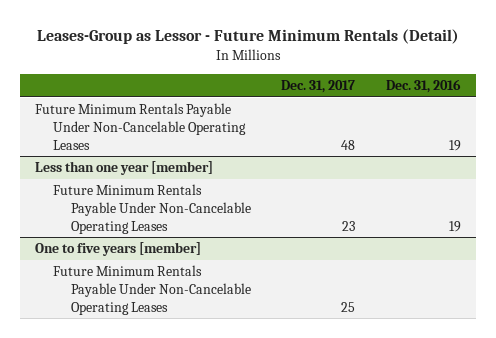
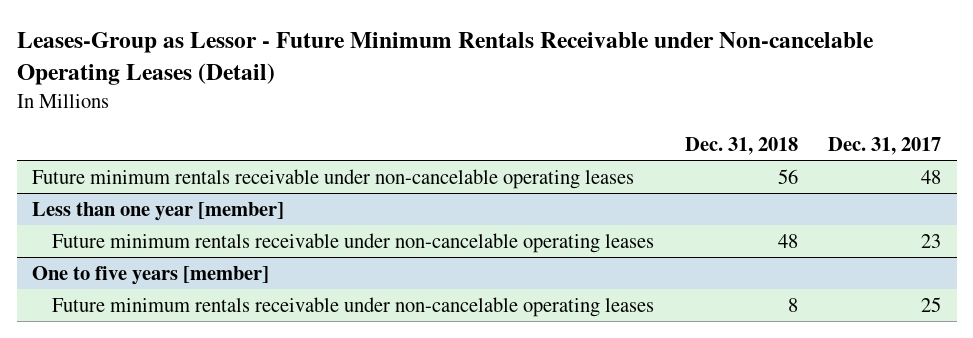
- Leases-Group as Lessor - Future Minimum Rentals (Detail)
+ Leases-Group as Lessor - Future Minimum Rentals Receivable under Non-cancelable Operating Leases (Detail)
- | Dec. 31, 2017 | Dec. 31, 2016
+ | Dec. 31, 2018 | Dec. 31, 2017
- Future Minimum Rentals Payable Under Non-Cancelable Operating Leases | 48 | 19
+ Future minimum rentals receivable under non-cancelable operating leases | 56 | 48
@ Less than one year [member]
- Future Minimum Rentals Payable Under Non-Cancelable Operating Leases | 23 | 19
+ Future minimum rentals receivable under non-cancelable operating leases | 48 | 23
@ One to five years [member]
- Future Minimum Rentals Payable Under Non-Cancelable Operating Leases | 25 |
+ Future minimum rentals receivable under non-cancelable operating leases | 8 | 25

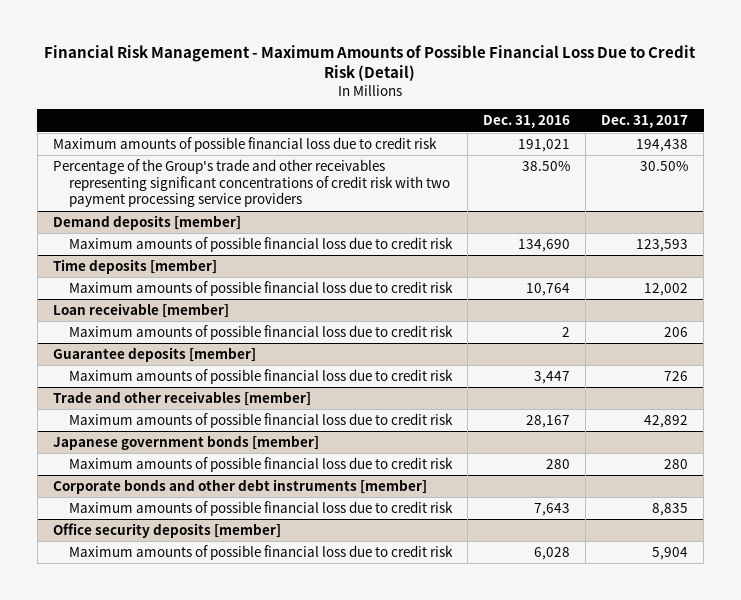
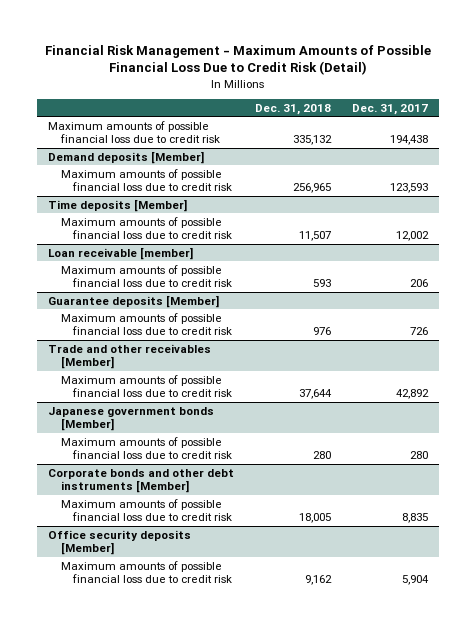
- | Dec. 31, 2016 | Dec. 31, 2017
+ | Dec. 31, 2018 | Dec. 31, 2017
- Percentage of the Group's trade and other receivables representing significant concentrations of credit risk with two payment processing service providers | 38.50% | 30.50%
- Demand deposits [member]
+ Demand deposits [Member]
- Time deposits [member]
+ Time deposits [Member]
- Guarantee deposits [member]
+ Guarantee deposits [Member]
- Trade and other receivables [member]
+ Trade and other receivables [Member]
- Japanese government bonds [member]
+ Japanese government bonds [Member]
- Corporate bonds and other debt instruments [member]
+ Corporate bonds and other debt instruments [Member]
- Office security deposits [member]
+ Office security deposits [Member]

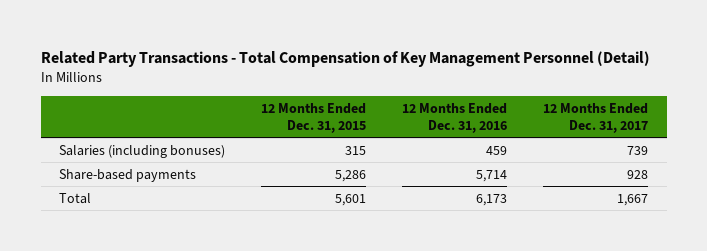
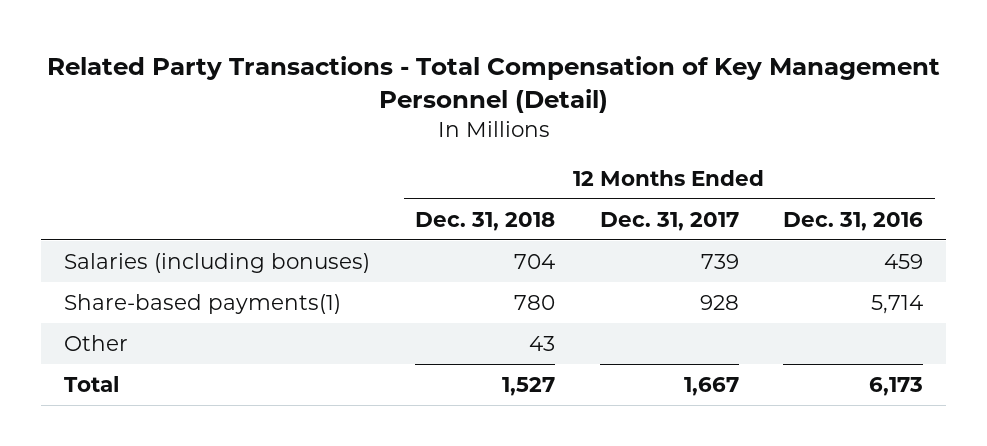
- | 12 Months Ended Dec. 31, 2015 | 12 Months Ended Dec. 31, 2016 | 12 Months Ended Dec. 31, 2017
+ | 12 Months Ended Dec. 31, 2018 | 12 Months Ended Dec. 31, 2017 | 12 Months Ended Dec. 31, 2016
- Share-based payments | 5,286 | 5,714 | 928
+ Share-based payments(1) | 780 | 928 | 5,714
+ Other | 43 | |

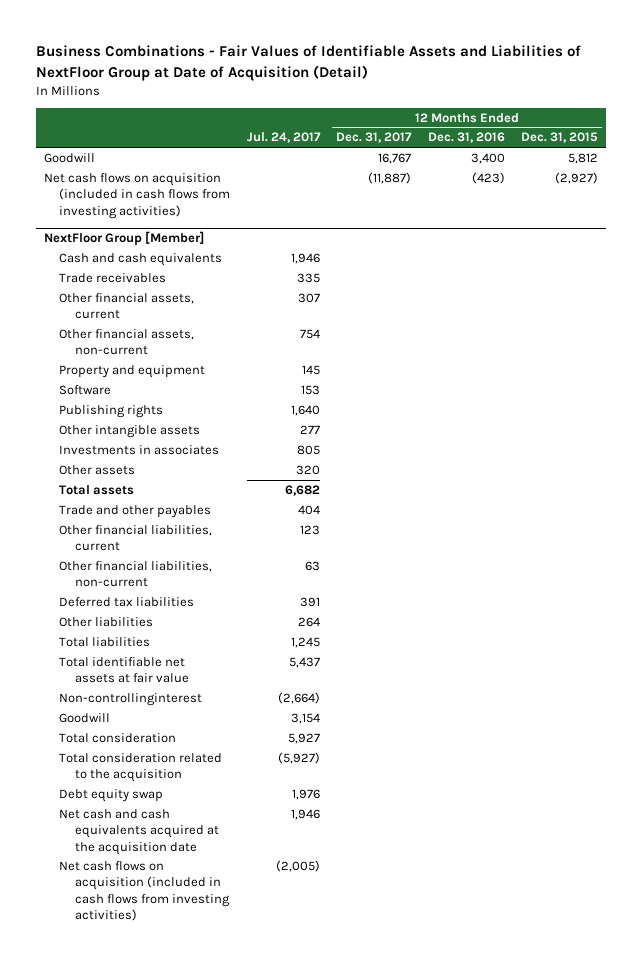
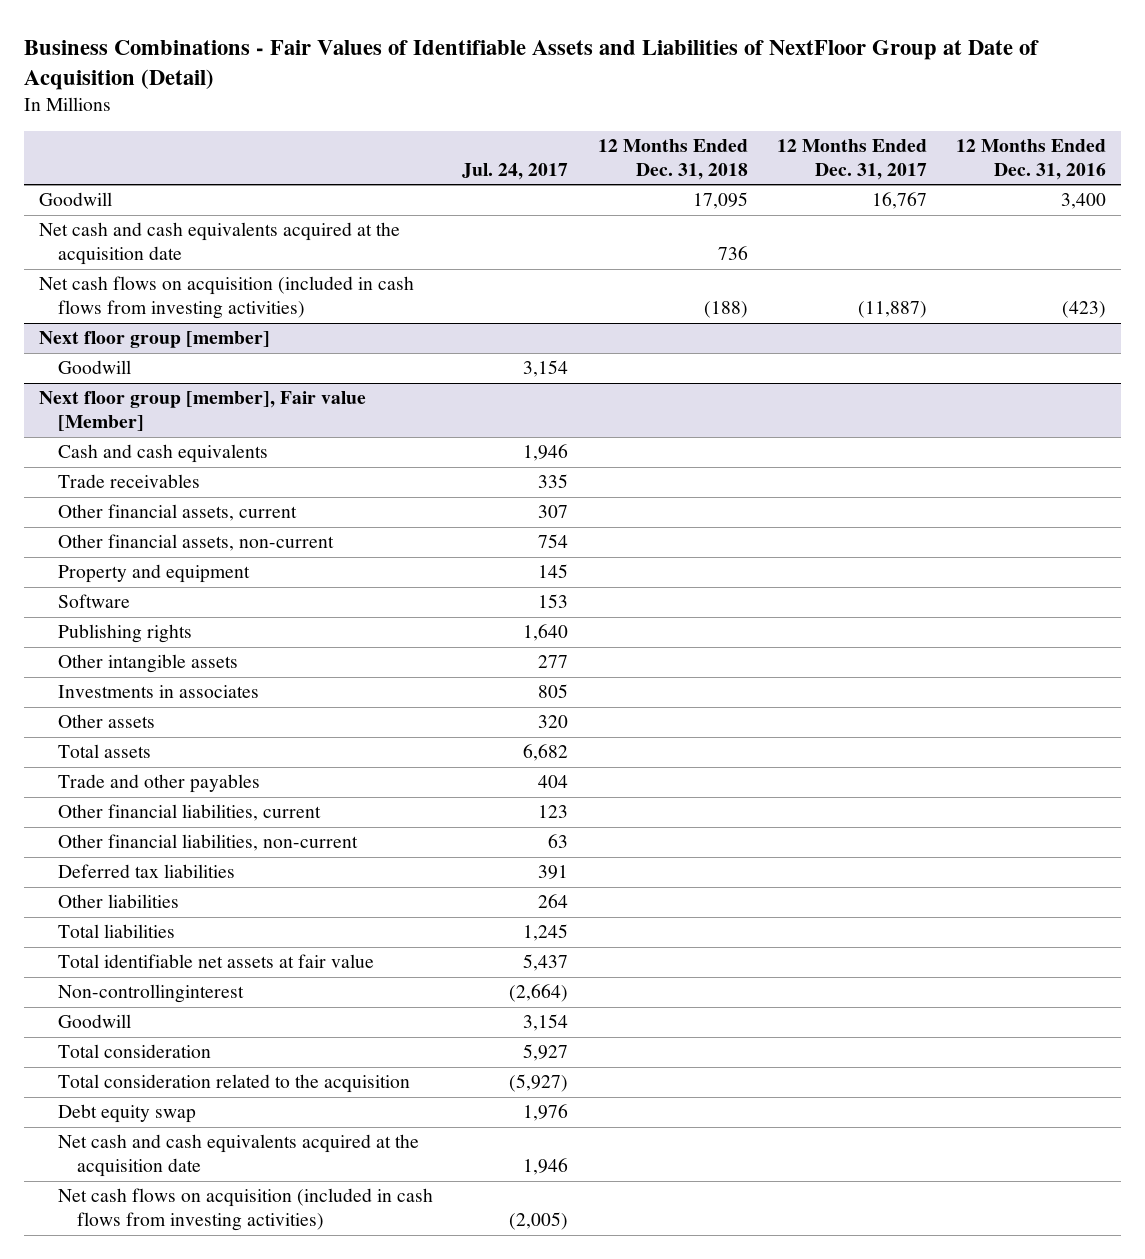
- | Jul. 24, 2017 | 12 Months Ended Dec. 31, 2017 | 12 Months Ended Dec. 31, 2016 | 12 Months Ended Dec. 31, 2015
+ | Jul. 24, 2017 | 12 Months Ended Dec. 31, 2018 | 12 Months Ended Dec. 31, 2017 | 12 Months Ended Dec. 31, 2016
+ Net cash and cash equivalents acquired at the acquisition date | | 736 | |
- NextFloor Group [Member]
+ Next floor group [member]
+ Goodwill | 3,154 | | |
+ Next floor group [member], Fair value [Member]

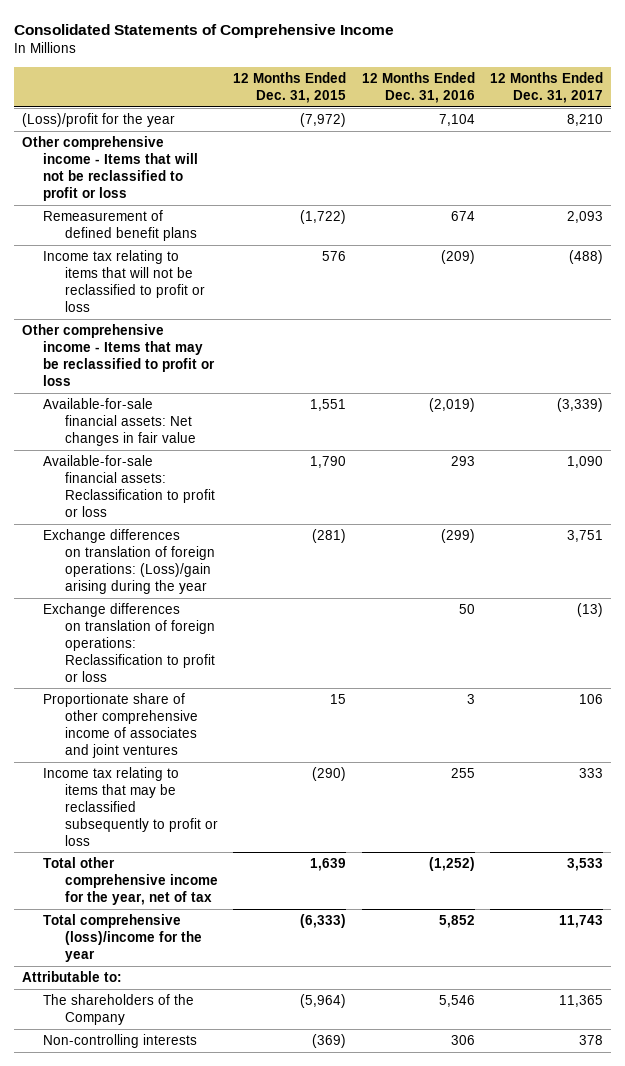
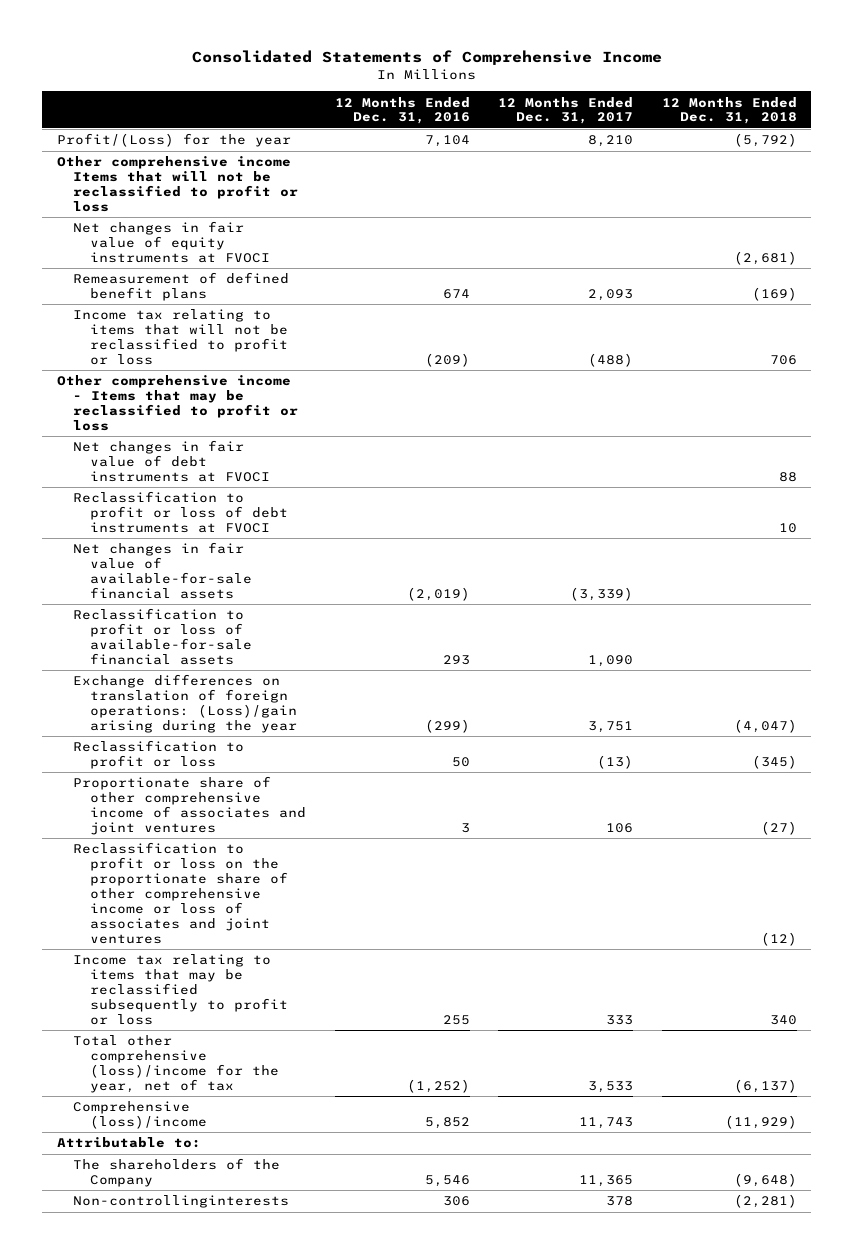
- | 12 Months Ended Dec. 31, 2015 | 12 Months Ended Dec. 31, 2016 | 12 Months Ended Dec. 31, 2017
+ | 12 Months Ended Dec. 31, 2016 | 12 Months Ended Dec. 31, 2017 | 12 Months Ended Dec. 31, 2018
- (Loss)/profit for the year | (7,972) | 7,104 | 8,210
- Other comprehensive income - Items that will not be reclassified to profit or loss
+ Profit/(Loss) for the year | 7,104 | 8,210 | (5,792)
+ Other comprehensive income Items that will not be reclassified to profit or loss
+ Net changes in fair value of equity instruments at FVOCI | | | (2,681)
- Available-for-sale financial assets: Net changes in fair value | 1,551 | (2,019) | (3,339)
- Available-for-sale financial assets: Reclassification to profit or loss | 1,790 | 293 | 1,090
+ Net changes in fair value of debt instruments at FVOCI | | | 88
+ Reclassification to profit or loss of debt instruments at FVOCI | | | 10
+ Net changes in fair value of available-for-sale financial assets | (2,019) | (3,339) |
+ Reclassification to profit or loss of available-for-sale financial assets | 293 | 1,090 |
- Exchange differences on translation of foreign operations: Reclassification to profit or loss | | 50 | (13)
+ Reclassification to profit or loss | 50 | (13) | (345)
+ Reclassification to profit or loss on the proportionate share of other comprehensive income or loss of associates and joint ventures | | | (12)
- Total other comprehensive income for the year, net of tax | 1,639 | (1,252) | 3,533
- Total comprehensive (loss)/income for the year | (6,333) | 5,852 | 11,743
+ Total other comprehensive (loss)/income for the year, net of tax | (1,252) | 3,533 | (6,137)
+ Comprehensive (loss)/income | 5,852 | 11,743 | (11,929)
- Non-controlling interests | (369) | 306 | 378
+ Non-controllinginterests | 306 | 378 | (2,281)

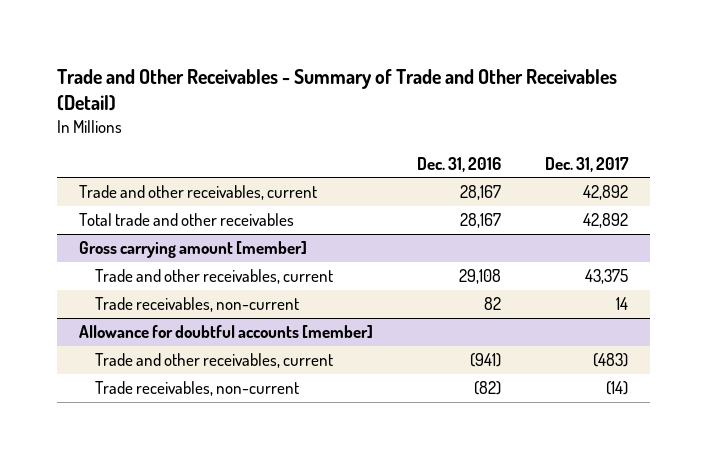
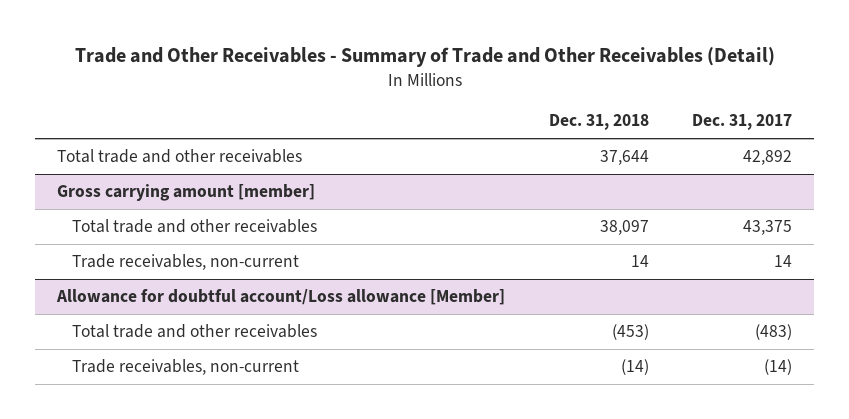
- | Dec. 31, 2016 | Dec. 31, 2017
+ | Dec. 31, 2018 | Dec. 31, 2017
- Trade and other receivables, current | 28,167 | 42,892
@ Gross carrying amount [member]
- Trade and other receivables, current | 29,108 | 43,375
+ Total trade and other receivables | 38,097 | 43,375
- Allowance for doubtful accounts [member]
- Trade and other receivables, current | (941) | (483)
+ Allowance for doubtful account/Loss allowance [Member]
+ Total trade and other receivables | (453) | (483)

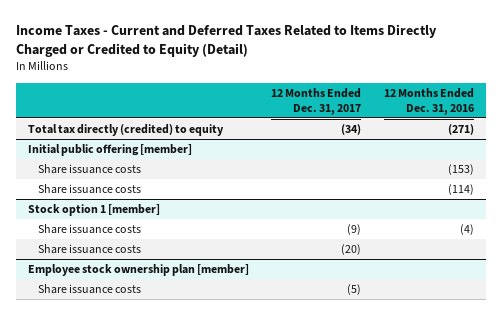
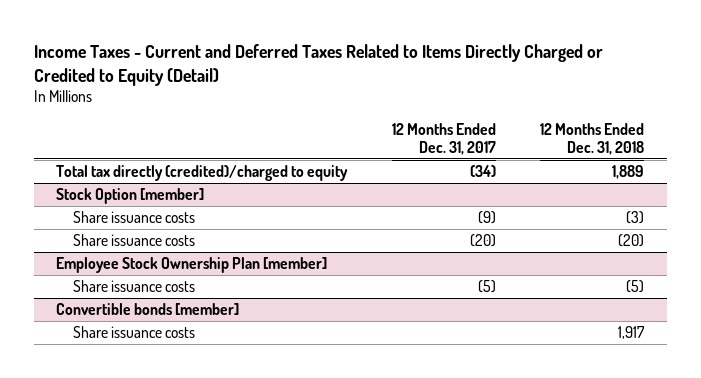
- | 12 Months Ended Dec. 31, 2017 | 12 Months Ended Dec. 31, 2016
+ | 12 Months Ended Dec. 31, 2017 | 12 Months Ended Dec. 31, 2018
- Total tax directly (credited) to equity | (34) | (271)
- Initial public offering [member]
- Share issuance costs | | (153)
- Share issuance costs | | (114)
- Stock option 1 [member]
+ Total tax directly (credited)/charged to equity | (34) | 1,889
+ Stock Option [member]
- Employee stock ownership plan [member]
+ Employee Stock Ownership Plan [member]
+ Convertible bonds [member]
+ Share issuance costs | | 1,917

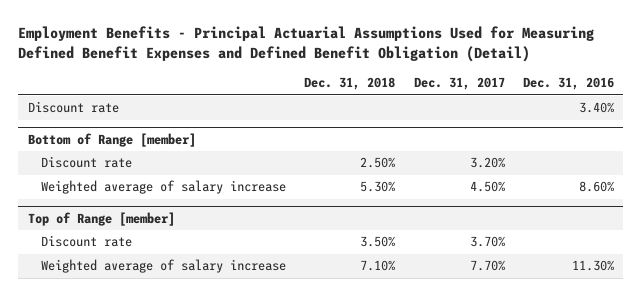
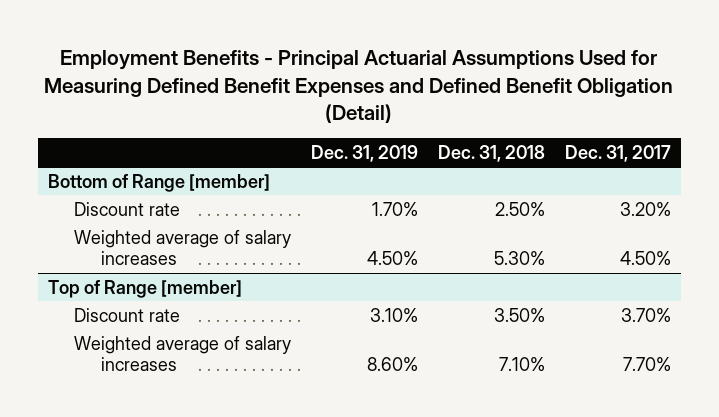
- | Dec. 31, 2018 | Dec. 31, 2017 | Dec. 31, 2016
+ | Dec. 31, 2019 | Dec. 31, 2018 | Dec. 31, 2017
- Discount rate | | | 3.40%
@ Bottom of Range [member]
- Weighted average of salary increase | 5.30% | 4.50% | 8.60%
+ Weighted average of salary increases | 4.50% | 5.30% | 4.50%
@ Top of Range [member]
- Weighted average of salary increase | 7.10% | 7.70% | 11.30%
+ Weighted average of salary increases | 8.60% | 7.10% | 7.70%

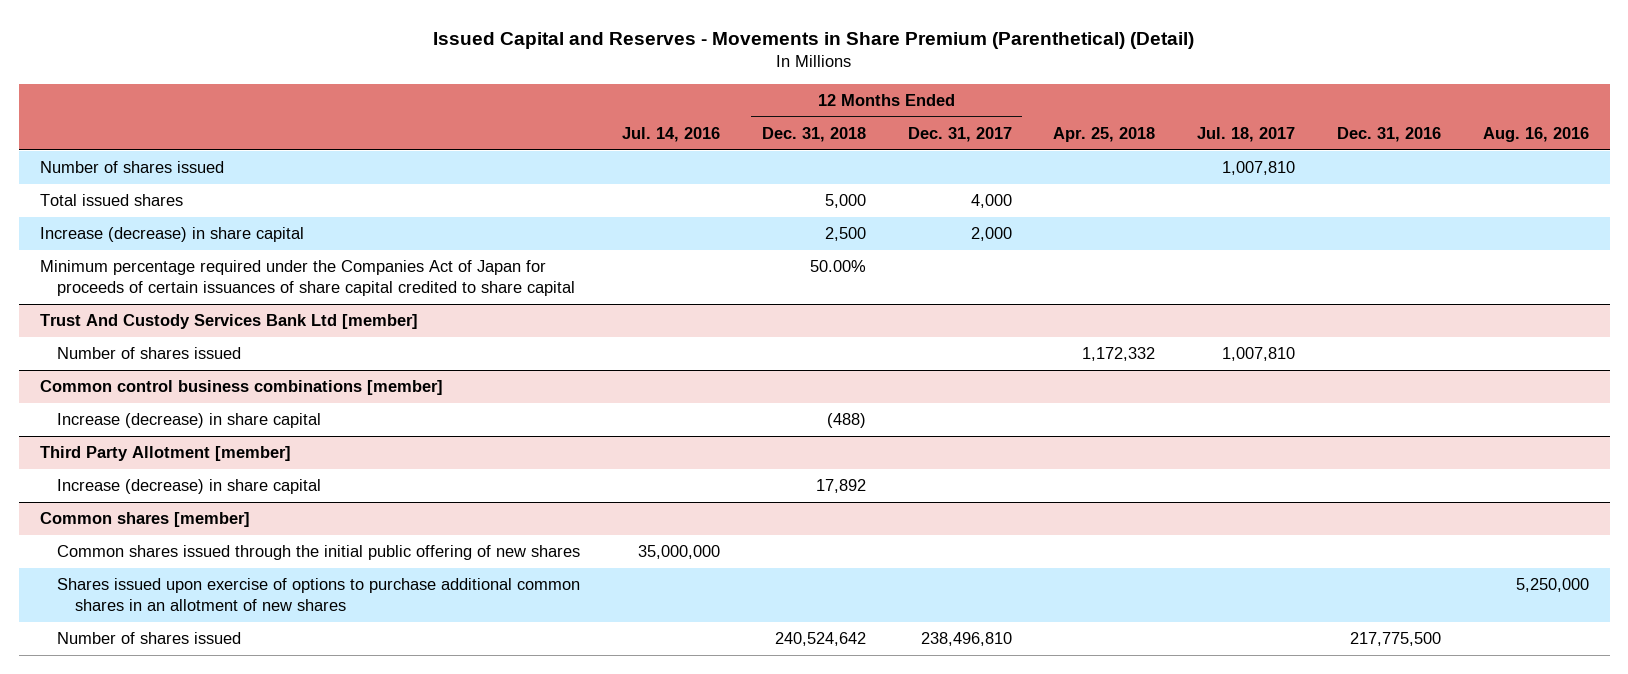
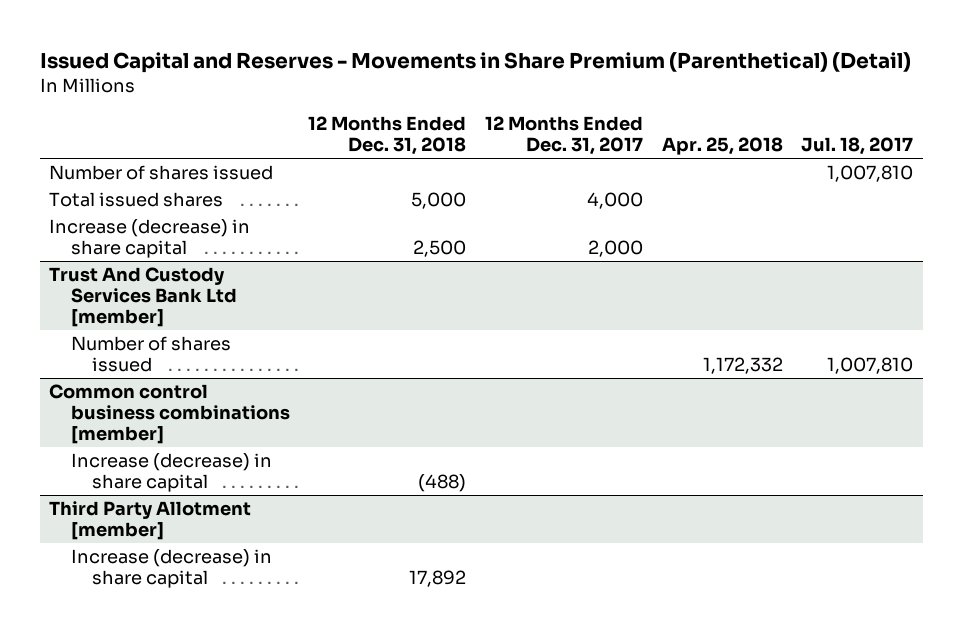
- | Jul. 14, 2016 | 12 Months Ended Dec. 31, 2018 | 12 Months Ended Dec. 31, 2017 | Apr. 25, 2018 | Jul. 18, 2017 | Dec. 31, 2016 | Aug. 16, 2016
+ | 12 Months Ended Dec. 31, 2018 | 12 Months Ended Dec. 31, 2017 | Apr. 25, 2018 | Jul. 18, 2017
- Minimum percentage required under the Companies Act of Japan for proceeds of certain issuances of share capital credited to share capital | | 50.00% | | | | |
- Common shares [member]
- Common shares issued through the initial public offering of new shares | 35,000,000 | | | | | |
- Shares issued upon exercise of options to purchase additional common shares in an allotment of new shares | | | | | | | 5,250,000
- Number of shares issued | | 240,524,642 | 238,496,810 | | | 217,775,500 |

